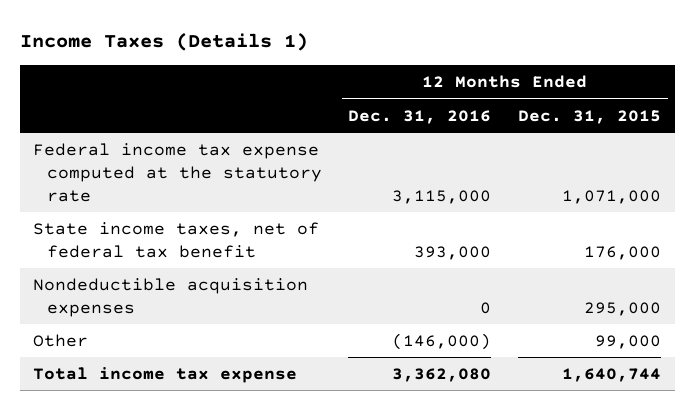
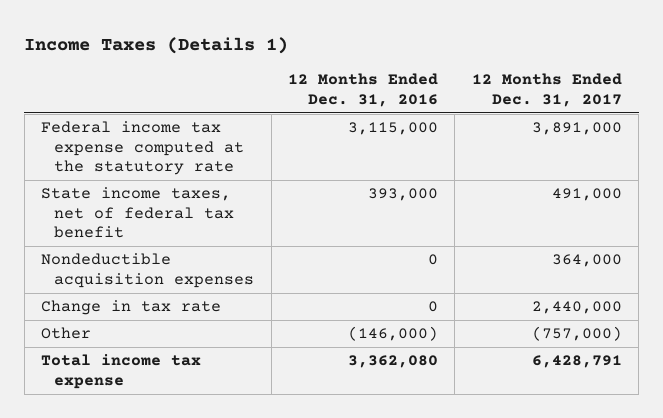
- | 12 Months Ended Dec. 31, 2016 | 12 Months Ended Dec. 31, 2015
+ | 12 Months Ended Dec. 31, 2016 | 12 Months Ended Dec. 31, 2017
+ Change in tax rate | 0 | 2,440,000

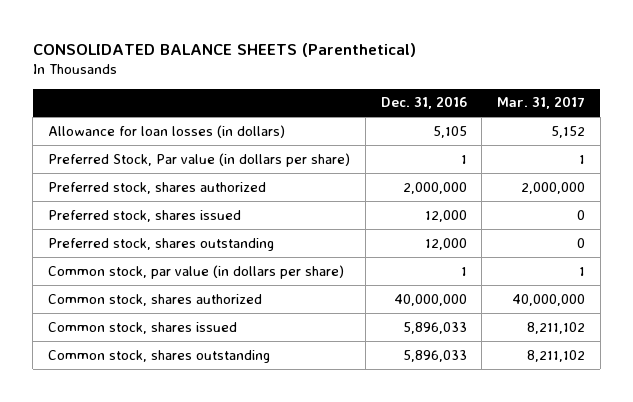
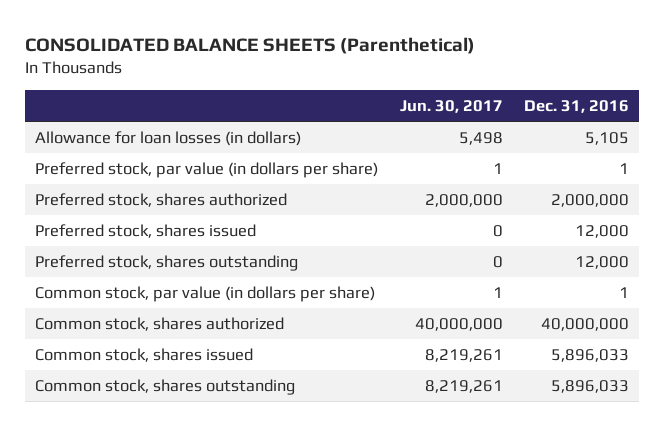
- | Dec. 31, 2016 | Mar. 31, 2017
+ | Jun. 30, 2017 | Dec. 31, 2016
- Preferred Stock, Par value (in dollars per share) | 1 | 1
+ Preferred stock, par value (in dollars per share) | 1 | 1

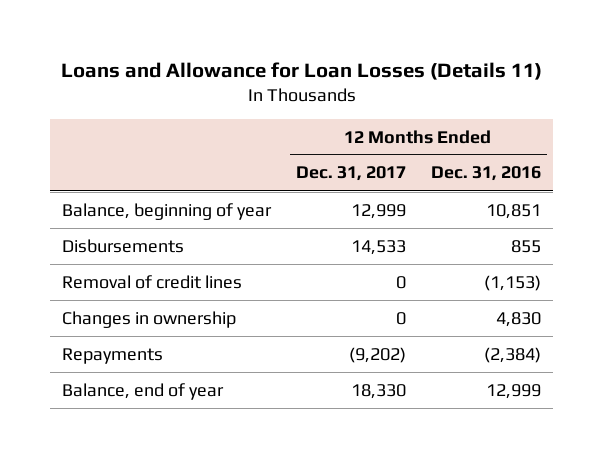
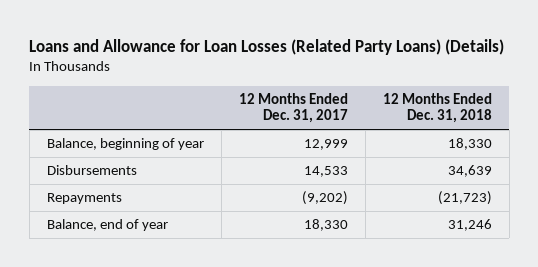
- Loans and Allowance for Loan Losses (Details 11)
+ Loans and Allowance for Loan Losses (Related Party Loans) (Details)
- | 12 Months Ended Dec. 31, 2017 | 12 Months Ended Dec. 31, 2016
+ | 12 Months Ended Dec. 31, 2017 | 12 Months Ended Dec. 31, 2018
- Removal of credit lines | 0 | (1,153)
- Changes in ownership | 0 | 4,830

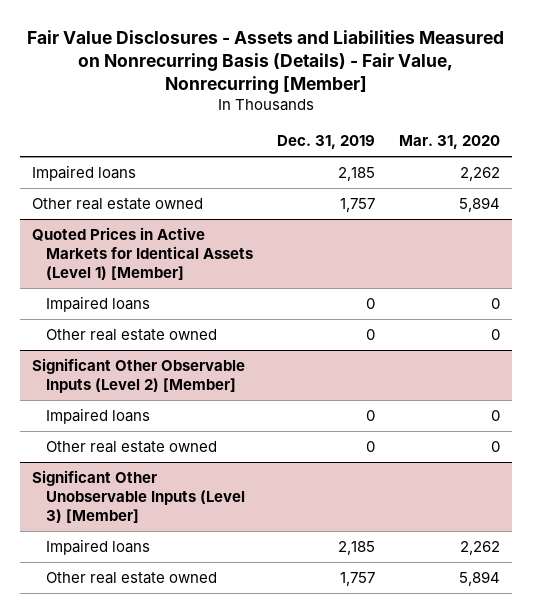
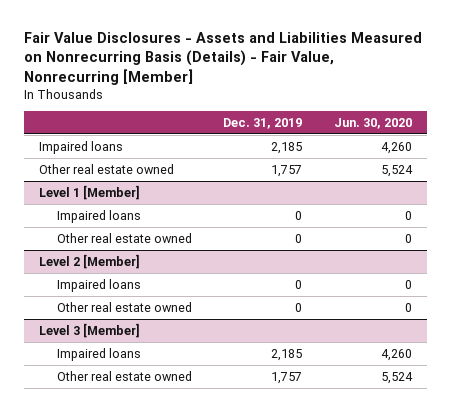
- | Dec. 31, 2019 | Mar. 31, 2020
+ | Dec. 31, 2019 | Jun. 30, 2020
- Quoted Prices in Active Markets for Identical Assets (Level 1) [Member]
+ Level 1 [Member]
- Significant Other Observable Inputs (Level 2) [Member]
+ Level 2 [Member]
- Significant Other Unobservable Inputs (Level 3) [Member]
+ Level 3 [Member]

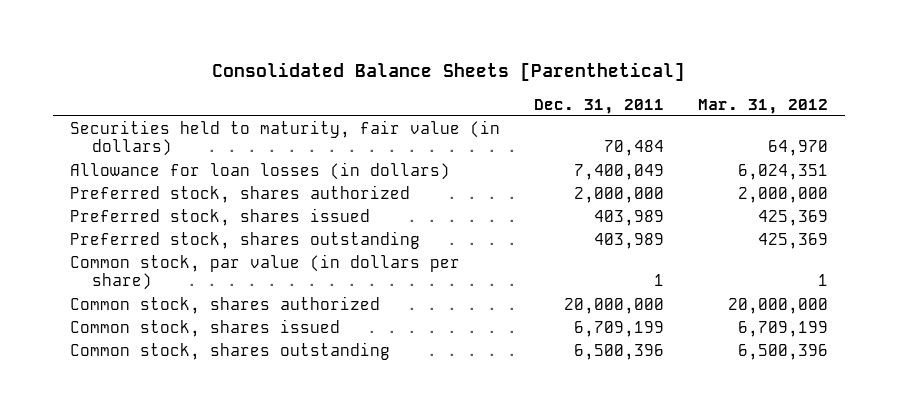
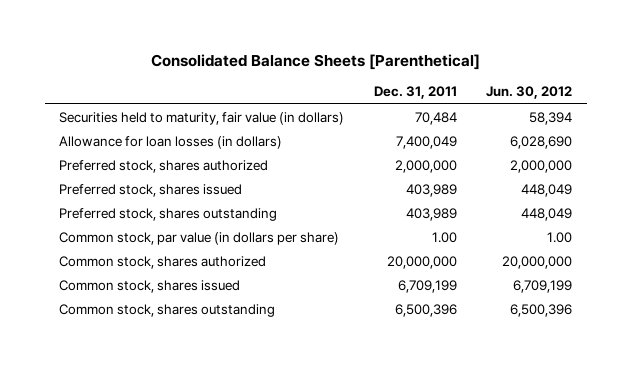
- | Dec. 31, 2011 | Mar. 31, 2012
+ | Dec. 31, 2011 | Jun. 30, 2012
- Common stock, par value (in dollars per share) | 1 | 1
+ Common stock, par value (in dollars per share) | 1.00 | 1.00

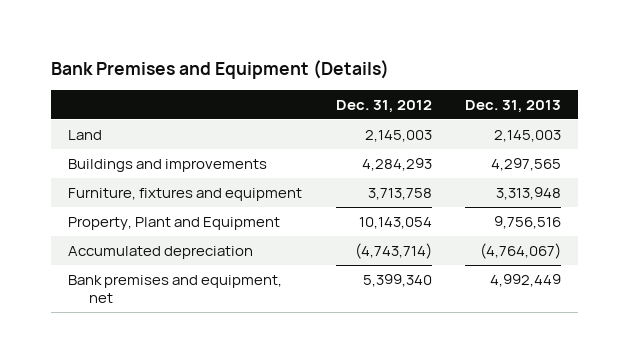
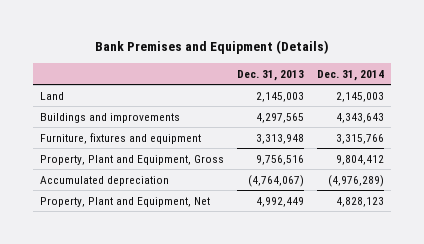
- | Dec. 31, 2012 | Dec. 31, 2013
+ | Dec. 31, 2013 | Dec. 31, 2014
- Property, Plant and Equipment | 10,143,054 | 9,756,516
+ Property, Plant and Equipment, Gross | 9,756,516 | 9,804,412
- Bank premises and equipment, net | 5,399,340 | 4,992,449
+ Property, Plant and Equipment, Net | 4,992,449 | 4,828,123

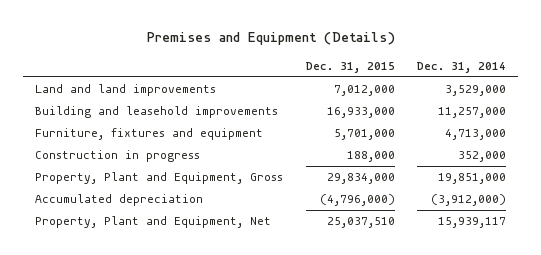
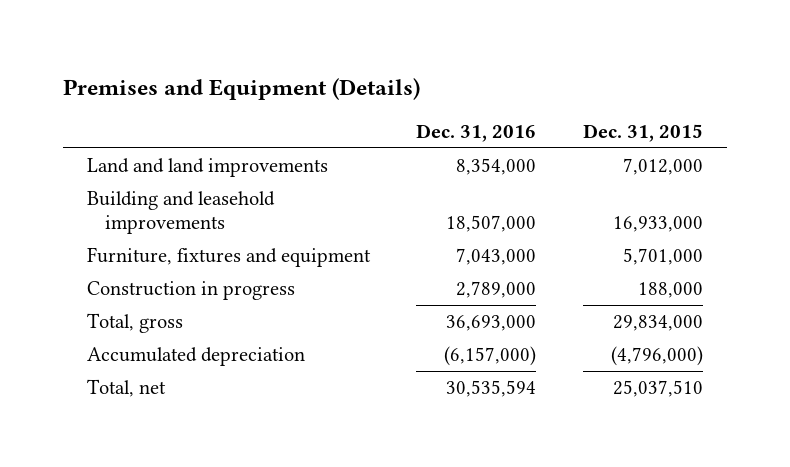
- | Dec. 31, 2015 | Dec. 31, 2014
+ | Dec. 31, 2016 | Dec. 31, 2015
- Property, Plant and Equipment, Gross | 29,834,000 | 19,851,000
+ Total, gross | 36,693,000 | 29,834,000
- Property, Plant and Equipment, Net | 25,037,510 | 15,939,117
+ Total, net | 30,535,594 | 25,037,510

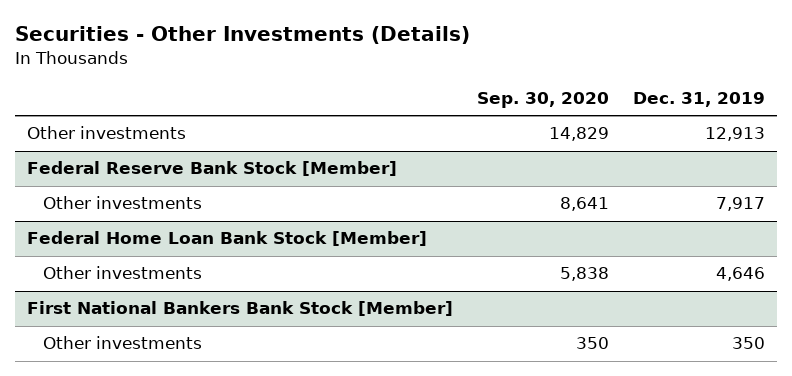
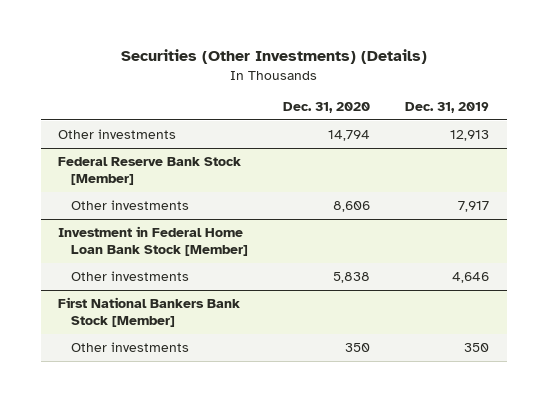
- Securities - Other Investments (Details)
+ Securities (Other Investments) (Details)
- | Sep. 30, 2020 | Dec. 31, 2019
+ | Dec. 31, 2020 | Dec. 31, 2019
- Federal Home Loan Bank Stock [Member]
+ Investment in Federal Home Loan Bank Stock [Member]

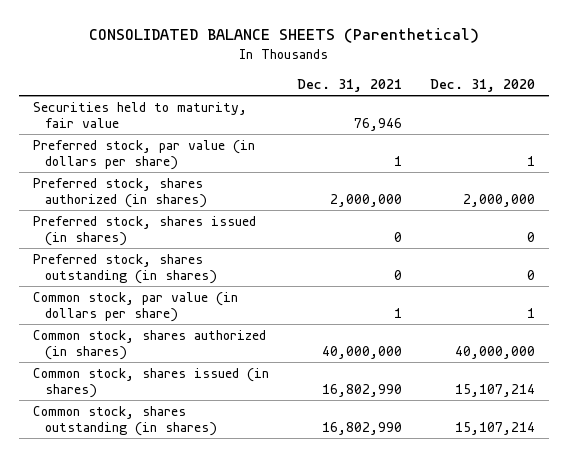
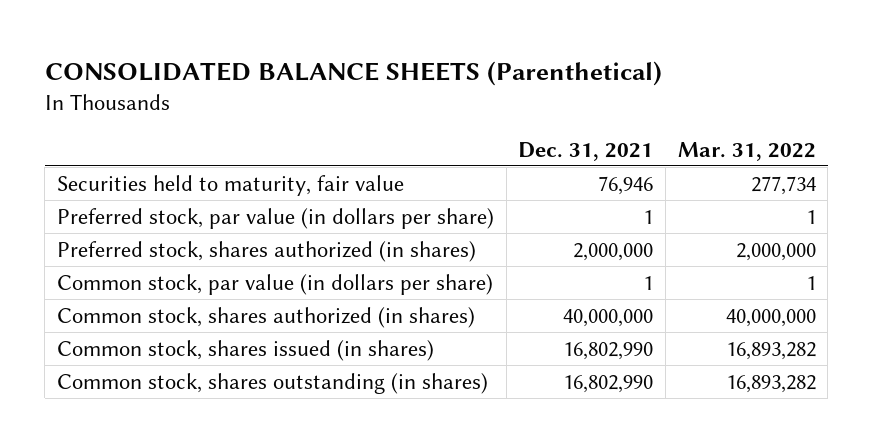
- | Dec. 31, 2021 | Dec. 31, 2020
+ | Dec. 31, 2021 | Mar. 31, 2022
- Preferred stock, shares issued (in shares) | 0 | 0
- Preferred stock, shares outstanding (in shares) | 0 | 0

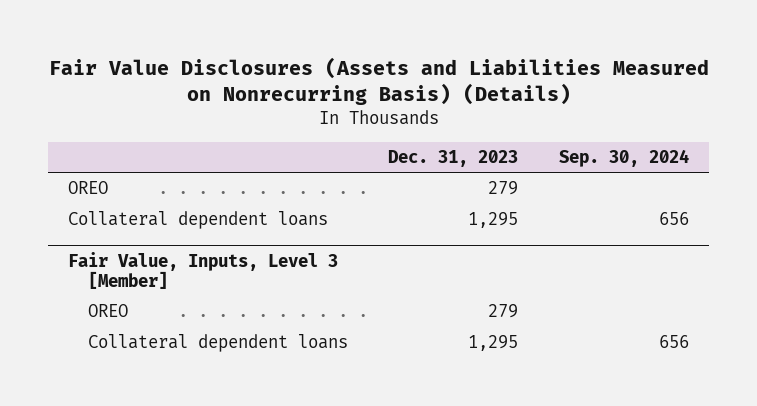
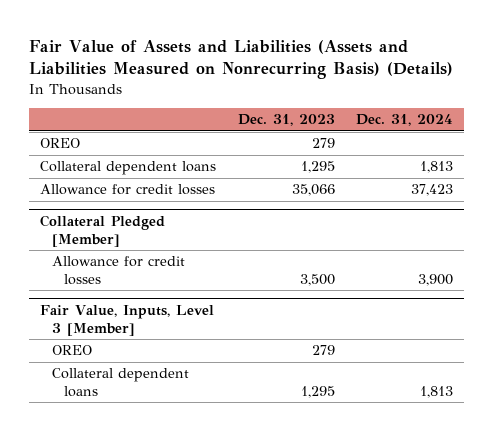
- Fair Value Disclosures (Assets and Liabilities Measured on Nonrecurring Basis) (Details)
+ Fair Value of Assets and Liabilities (Assets and Liabilities Measured on Nonrecurring Basis) (Details)
- | Dec. 31, 2023 | Sep. 30, 2024
+ | Dec. 31, 2023 | Dec. 31, 2024
+ Allowance for credit losses | 35,066 | 37,423
+ Collateral Pledged [Member]
+ Allowance for credit losses | 3,500 | 3,900

